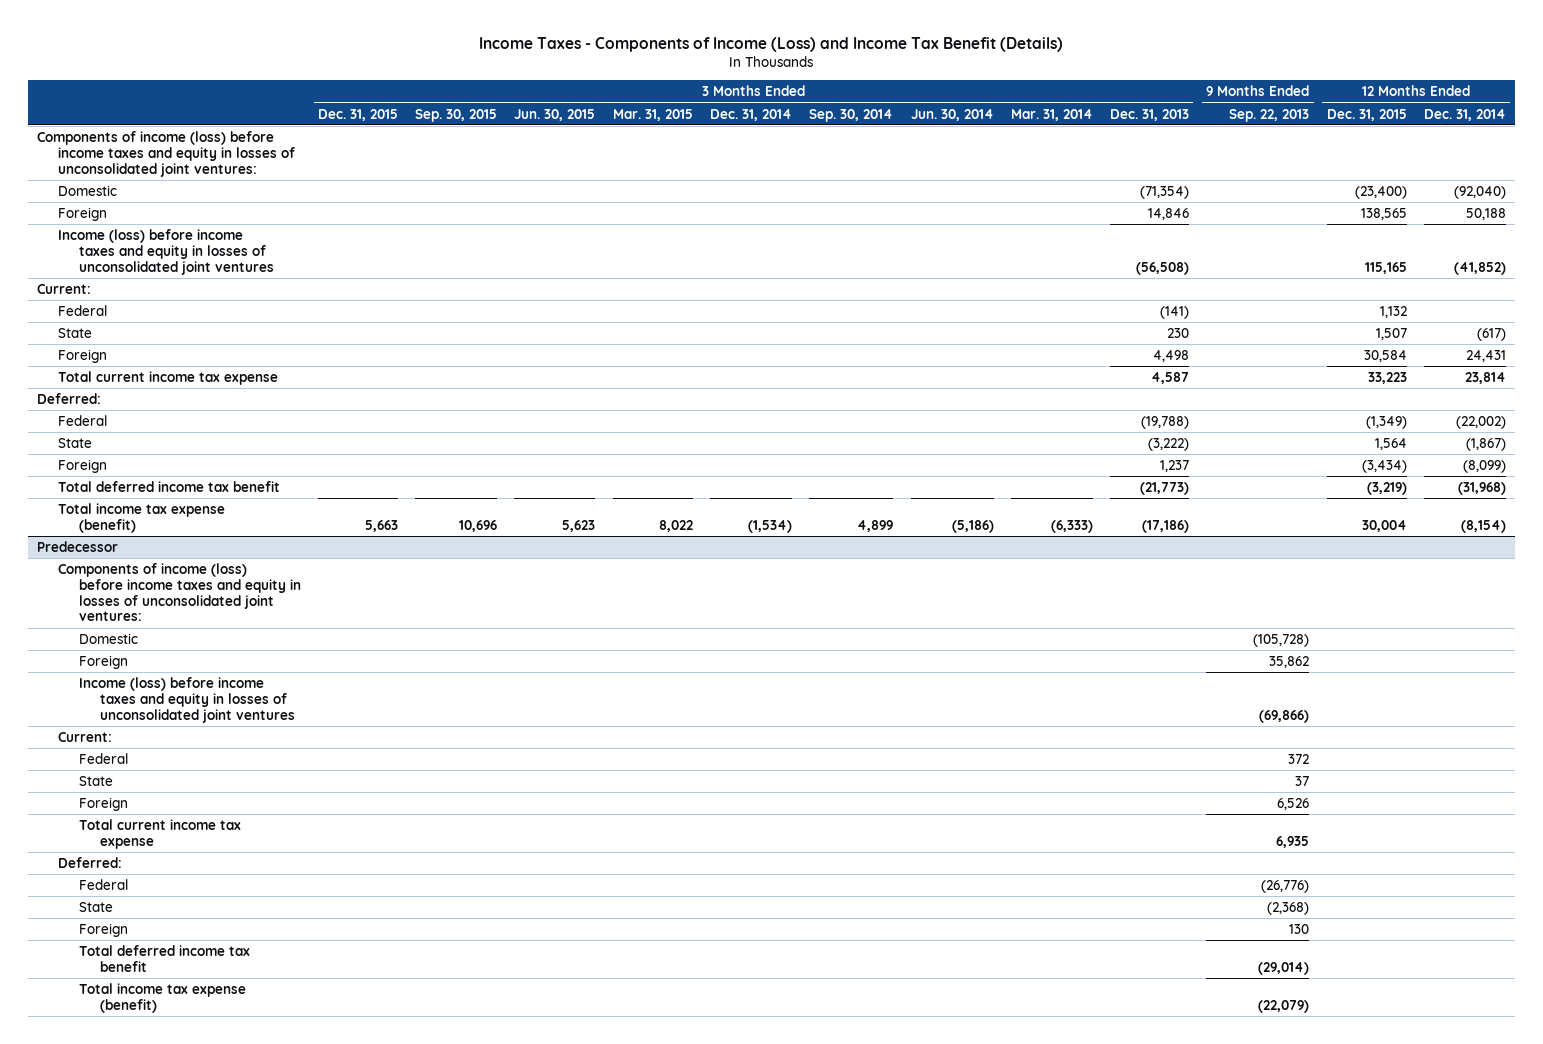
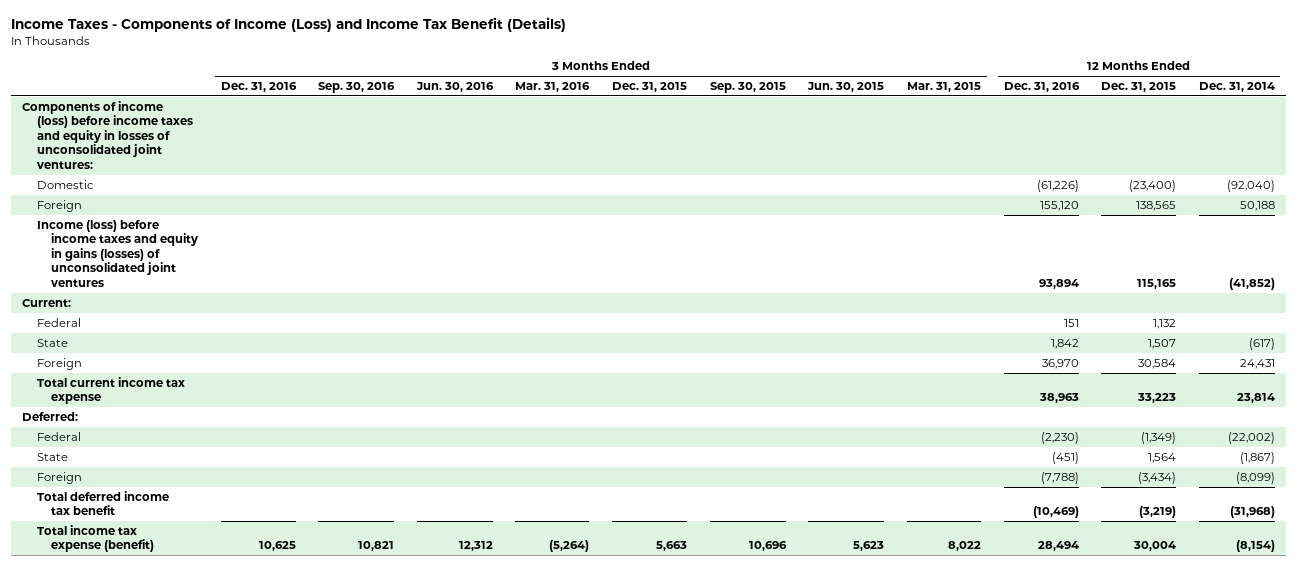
- | 3 Months Ended Dec. 31, 2015 | 3 Months Ended Sep. 30, 2015 | 3 Months Ended Jun. 30, 2015 | 3 Months Ended Mar. 31, 2015 | 3 Months Ended Dec. 31, 2014 | 3 Months Ended Sep. 30, 2014 | 3 Months Ended Jun. 30, 2014 | 3 Months Ended Mar. 31, 2014 | 3 Months Ended Dec. 31, 2013 | 9 Months Ended Sep. 22, 2013 | 12 Months Ended Dec. 31, 2015 | 12 Months Ended Dec. 31, 2014
+ | 3 Months Ended Dec. 31, 2016 | 3 Months Ended Sep. 30, 2016 | 3 Months Ended Jun. 30, 2016 | 3 Months Ended Mar. 31, 2016 | 3 Months Ended Dec. 31, 2015 | 3 Months Ended Sep. 30, 2015 | 3 Months Ended Jun. 30, 2015 | 3 Months Ended Mar. 31, 2015 | 12 Months Ended Dec. 31, 2016 | 12 Months Ended Dec. 31, 2015 | 12 Months Ended Dec. 31, 2014
- Income (loss) before income taxes and equity in losses of unconsolidated joint ventures | | | | | | | | | (56,508) | | 115,165 | (41,852)
+ Income (loss) before income taxes and equity in gains (losses) of unconsolidated joint ventures | | | | | | | | | 93,894 | 115,165 | (41,852)
- Predecessor
- Components of income (loss) before income taxes and equity in losses of unconsolidated joint ventures:
- Domestic | | | | | | | | | | (105,728) | |
- Foreign | | | | | | | | | | 35,862 | |
- Income (loss) before income taxes and equity in losses of unconsolidated joint ventures | | | | | | | | | | (69,866) | |
- Current:
- Federal | | | | | | | | | | 372 | |
- State | | | | | | | | | | 37 | |
- Foreign | | | | | | | | | | 6,526 | |
- Total current income tax expense | | | | | | | | | | 6,935 | |
- Deferred:
- Federal | | | | | | | | | | (26,776) | |
- State | | | | | | | | | | (2,368) | |
- Foreign | | | | | | | | | | 130 | |
- Total deferred income tax benefit | | | | | | | | | | (29,014) | |
- Total income tax expense (benefit) | | | | | | | | | | (22,079) | |

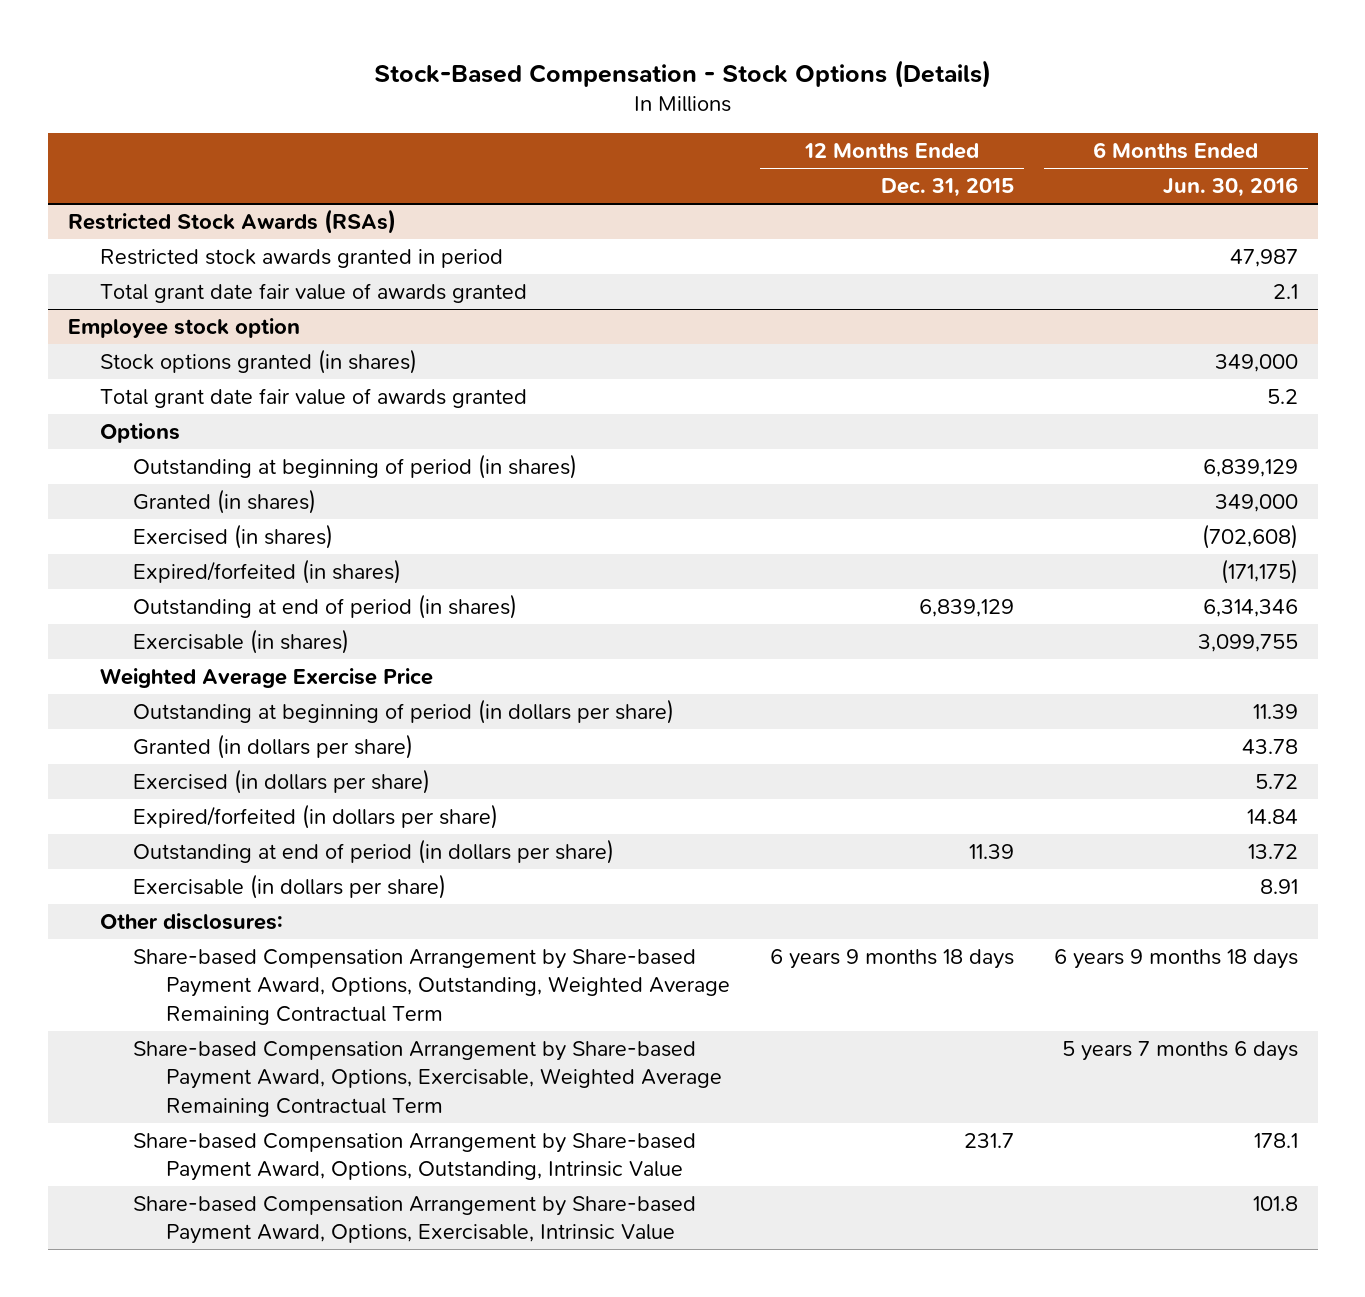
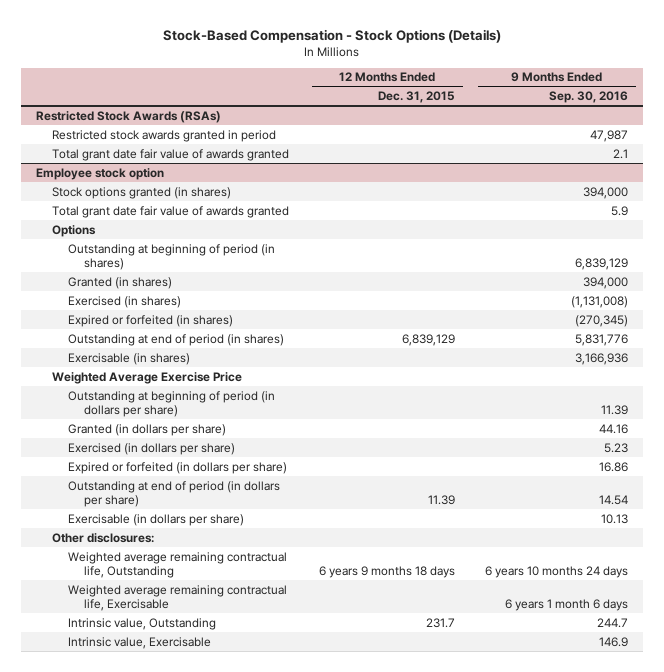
- | 12 Months Ended Dec. 31, 2015 | 6 Months Ended Jun. 30, 2016
+ | 12 Months Ended Dec. 31, 2015 | 9 Months Ended Sep. 30, 2016
@ Employee stock option
- Expired/forfeited (in shares) | | (171,175)
+ Expired or forfeited (in shares) | | (270,345)
- Expired/forfeited (in dollars per share) | | 14.84
+ Expired or forfeited (in dollars per share) | | 16.86
- Share-based Compensation Arrangement by Share-based Payment Award, Options, Outstanding, Weighted Average Remaining Contractual Term | 6 years 9 months 18 days | 6 years 9 months 18 days
- Share-based Compensation Arrangement by Share-based Payment Award, Options, Exercisable, Weighted Average Remaining Contractual Term | | 5 years 7 months 6 days
- Share-based Compensation Arrangement by Share-based Payment Award, Options, Outstanding, Intrinsic Value | 231.7 | 178.1
- Share-based Compensation Arrangement by Share-based Payment Award, Options, Exercisable, Intrinsic Value | | 101.8
+ Weighted average remaining contractual life, Outstanding | 6 years 9 months 18 days | 6 years 10 months 24 days
+ Weighted average remaining contractual life, Exercisable | | 6 years 1 month 6 days
+ Intrinsic value, Outstanding | 231.7 | 244.7
+ Intrinsic value, Exercisable | | 146.9

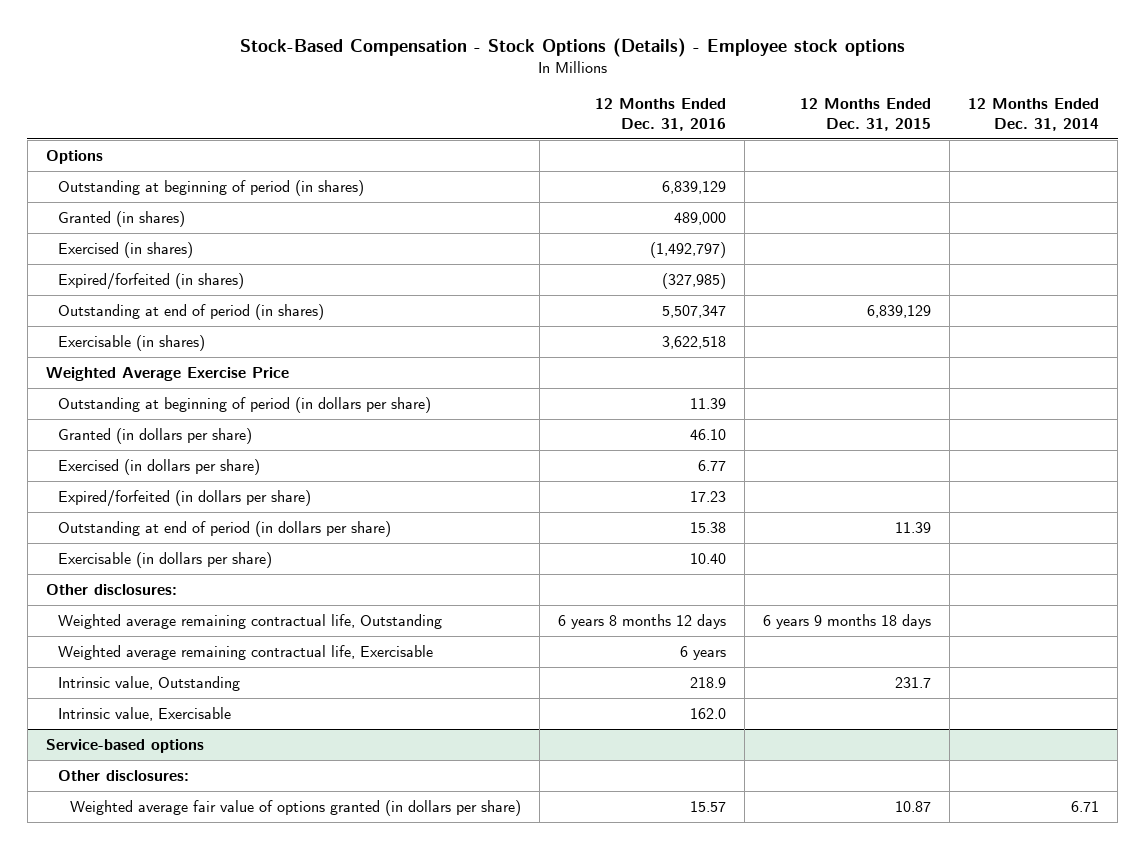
- Stock-Based Compensation - Stock Options (Details)
+ Stock-Based Compensation - Stock Options (Details) - Employee stock options
- | 12 Months Ended Dec. 31, 2015 | 9 Months Ended Sep. 30, 2016
+ | 12 Months Ended Dec. 31, 2016 | 12 Months Ended Dec. 31, 2015 | 12 Months Ended Dec. 31, 2014
- Restricted Stock Awards (RSAs)
- Restricted stock awards granted in period | | 47,987
- Total grant date fair value of awards granted | | 2.1
- Employee stock option
- Stock options granted (in shares) | | 394,000
- Total grant date fair value of awards granted | | 5.9
- Expired or forfeited (in shares) | | (270,345)
+ Expired/forfeited (in shares) | (327,985) | |
- Expired or forfeited (in dollars per share) | | 16.86
+ Expired/forfeited (in dollars per share) | 17.23 | |
+ Service-based options
+ Other disclosures:
+ Weighted average fair value of options granted (in dollars per share) | 15.57 | 10.87 | 6.71

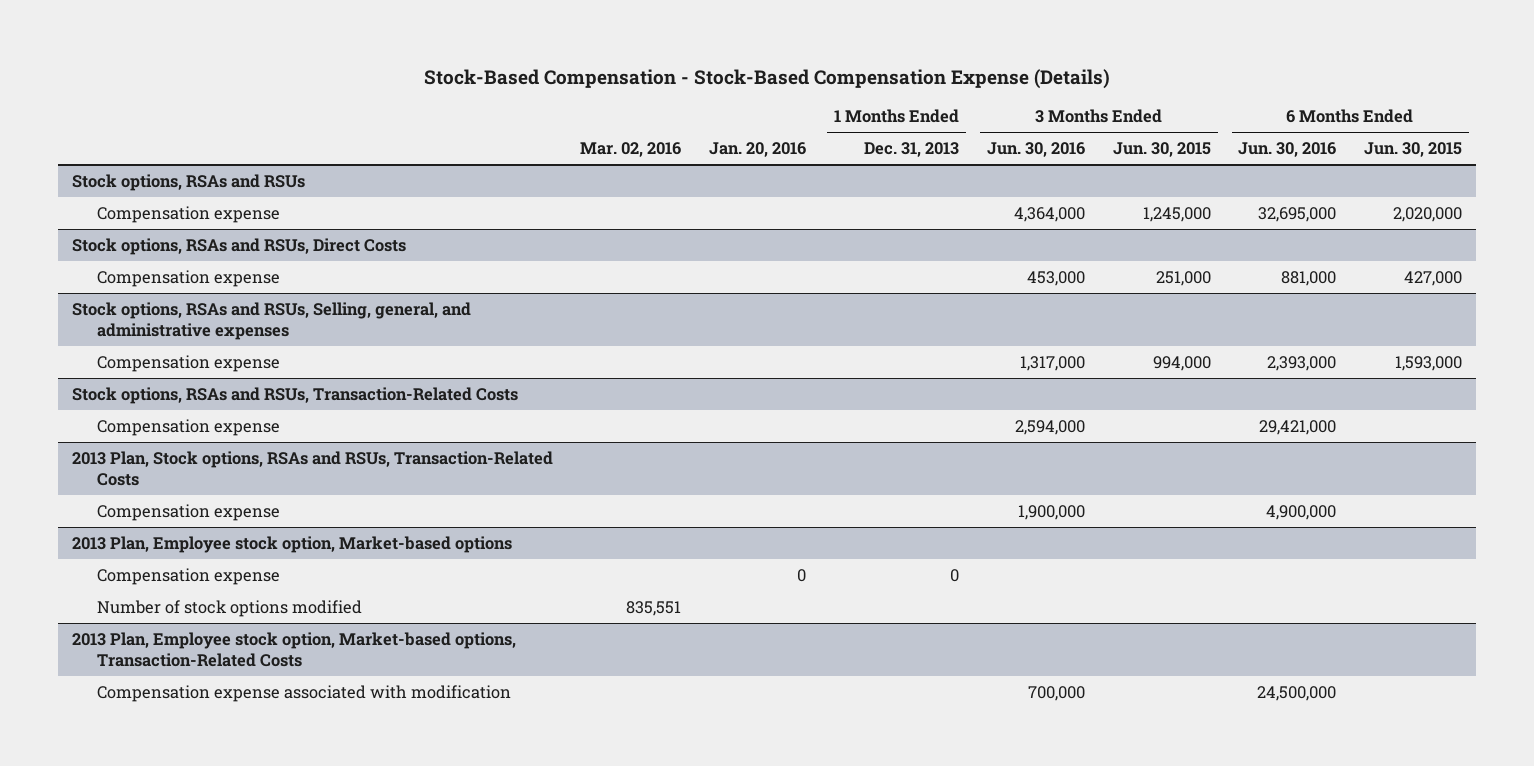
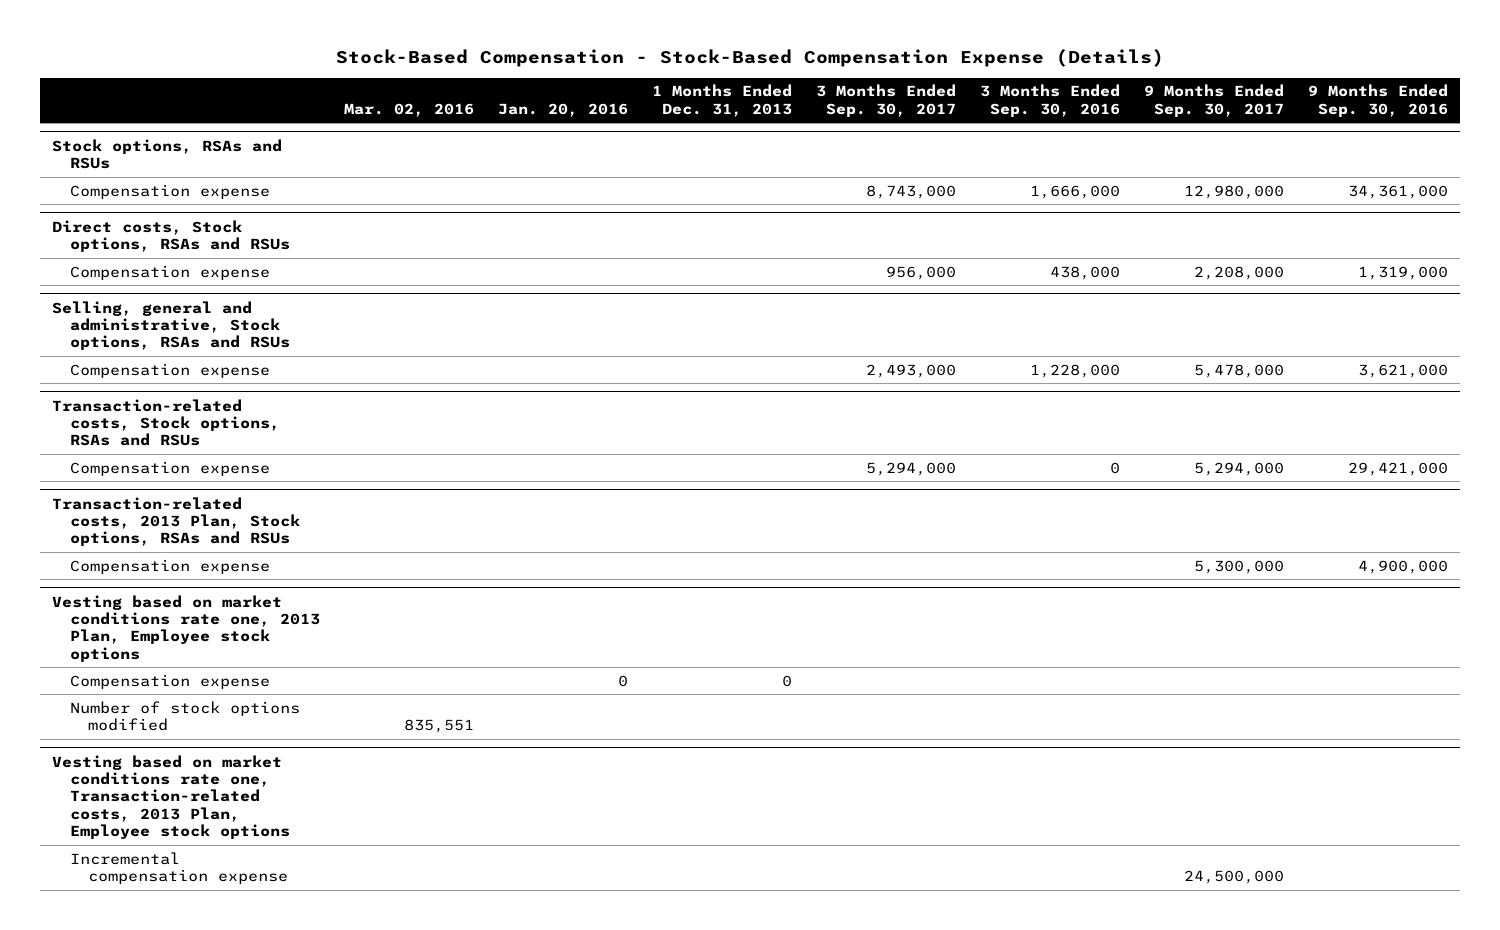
- | Mar. 02, 2016 | Jan. 20, 2016 | 1 Months Ended Dec. 31, 2013 | 3 Months Ended Jun. 30, 2016 | 3 Months Ended Jun. 30, 2015 | 6 Months Ended Jun. 30, 2016 | 6 Months Ended Jun. 30, 2015
+ | Mar. 02, 2016 | Jan. 20, 2016 | 1 Months Ended Dec. 31, 2013 | 3 Months Ended Sep. 30, 2017 | 3 Months Ended Sep. 30, 2016 | 9 Months Ended Sep. 30, 2017 | 9 Months Ended Sep. 30, 2016
- Stock options, RSAs and RSUs, Direct Costs
+ Direct costs, Stock options, RSAs and RSUs
- Stock options, RSAs and RSUs, Selling, general, and administrative expenses
+ Selling, general and administrative, Stock options, RSAs and RSUs
- Stock options, RSAs and RSUs, Transaction-Related Costs
+ Transaction-related costs, Stock options, RSAs and RSUs
- 2013 Plan, Stock options, RSAs and RSUs, Transaction-Related Costs
+ Transaction-related costs, 2013 Plan, Stock options, RSAs and RSUs
- 2013 Plan, Employee stock option, Market-based options
+ Vesting based on market conditions rate one, 2013 Plan, Employee stock options
- 2013 Plan, Employee stock option, Market-based options, Transaction-Related Costs
- Compensation expense associated with modification | | | | 700,000 | | 24,500,000 |
+ Vesting based on market conditions rate one, Transaction-related costs, 2013 Plan, Employee stock options
+ Incremental compensation expense | | | | | | 24,500,000 |

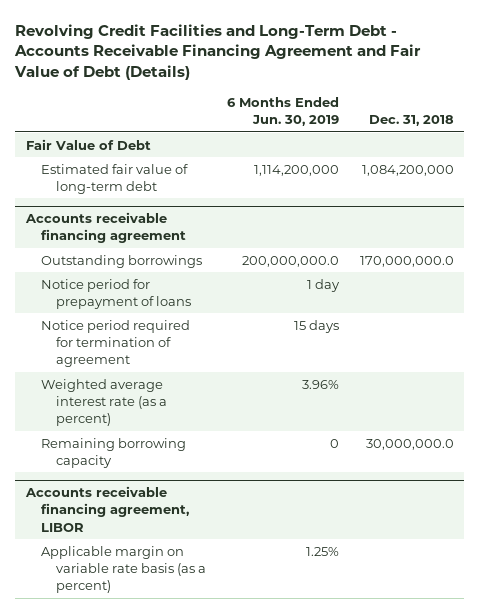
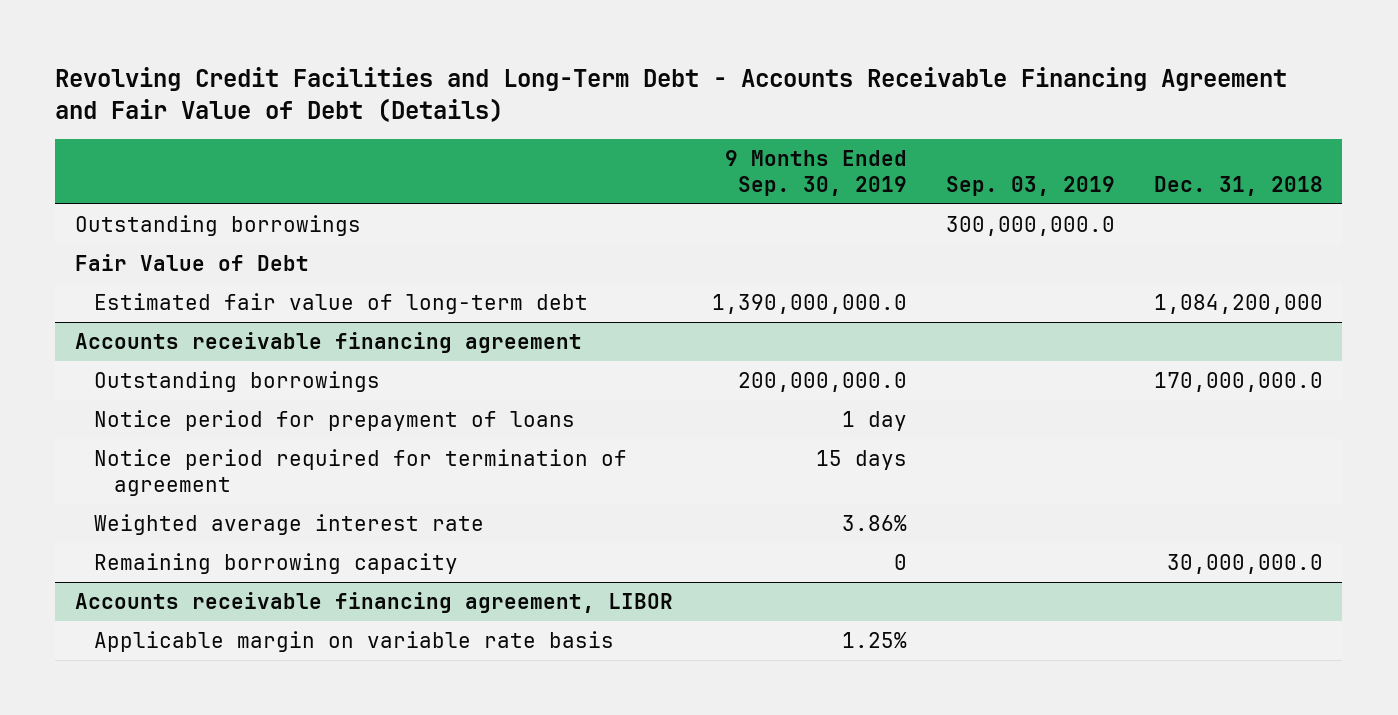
- | 6 Months Ended Jun. 30, 2019 | Dec. 31, 2018
+ | 9 Months Ended Sep. 30, 2019 | Sep. 03, 2019 | Dec. 31, 2018
+ Outstanding borrowings | | 300,000,000.0 |
@ Accounts receivable financing agreement
- Weighted average interest rate (as a percent) | 3.96% |
+ Weighted average interest rate | 3.86% | |
@ Accounts receivable financing agreement, LIBOR
- Applicable margin on variable rate basis (as a percent) | 1.25% |
+ Applicable margin on variable rate basis | 1.25% | |

